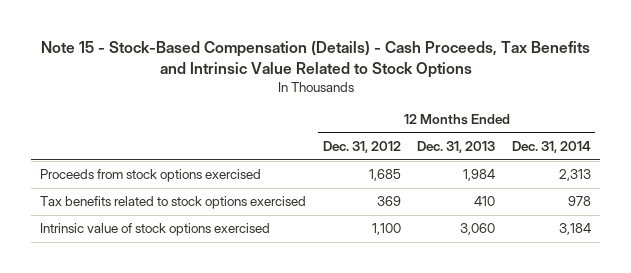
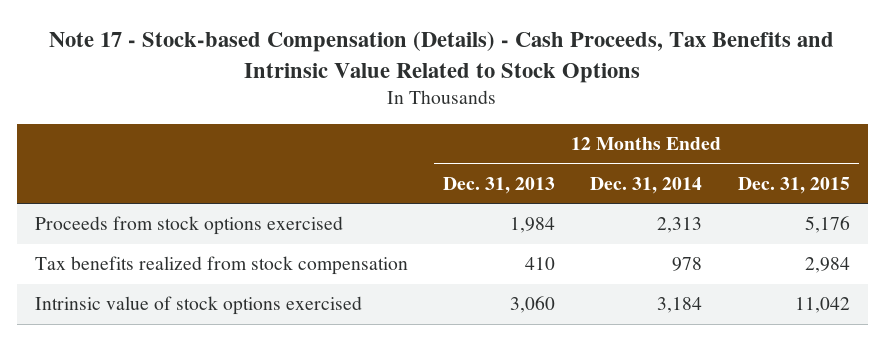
- Note 15 - Stock-Based Compensation (Details) - Cash Proceeds, Tax Benefits and Intrinsic Value Related to Stock Options
+ Note 17 - Stock-based Compensation (Details) - Cash Proceeds, Tax Benefits and Intrinsic Value Related to Stock Options
- | 12 Months Ended Dec. 31, 2012 | 12 Months Ended Dec. 31, 2013 | 12 Months Ended Dec. 31, 2014
+ | 12 Months Ended Dec. 31, 2013 | 12 Months Ended Dec. 31, 2014 | 12 Months Ended Dec. 31, 2015
- Tax benefits related to stock options exercised | 369 | 410 | 978
+ Tax benefits realized from stock compensation | 410 | 978 | 2,984

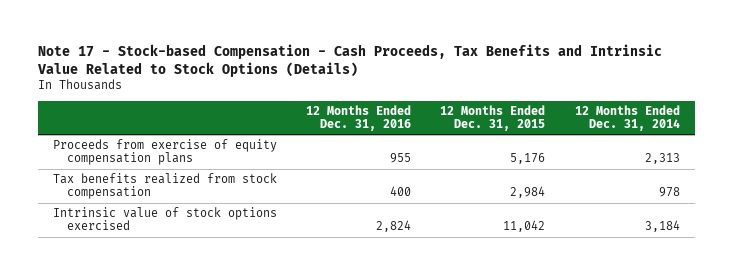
- Note 17 - Stock-based Compensation (Details) - Cash Proceeds, Tax Benefits and Intrinsic Value Related to Stock Options
+ Note 17 - Stock-based Compensation - Cash Proceeds, Tax Benefits and Intrinsic Value Related to Stock Options (Details)
- | 12 Months Ended Dec. 31, 2013 | 12 Months Ended Dec. 31, 2014 | 12 Months Ended Dec. 31, 2015
+ | 12 Months Ended Dec. 31, 2016 | 12 Months Ended Dec. 31, 2015 | 12 Months Ended Dec. 31, 2014
- Proceeds from stock options exercised | 1,984 | 2,313 | 5,176
+ Proceeds from exercise of equity compensation plans | 955 | 5,176 | 2,313

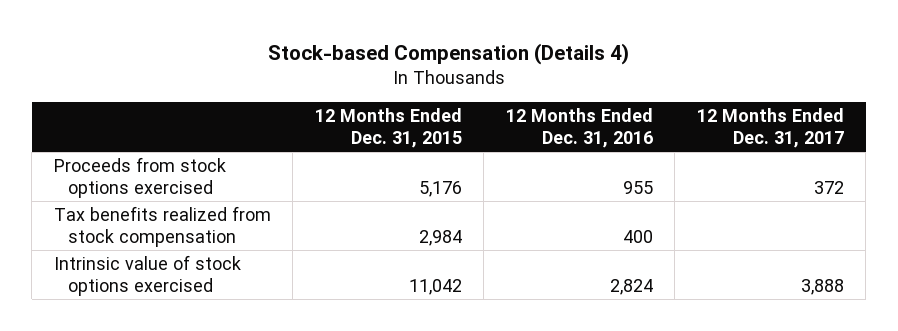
- Note 17 - Stock-based Compensation - Cash Proceeds, Tax Benefits and Intrinsic Value Related to Stock Options (Details)
+ Stock-based Compensation (Details 4)
- | 12 Months Ended Dec. 31, 2016 | 12 Months Ended Dec. 31, 2015 | 12 Months Ended Dec. 31, 2014
+ | 12 Months Ended Dec. 31, 2015 | 12 Months Ended Dec. 31, 2016 | 12 Months Ended Dec. 31, 2017
- Proceeds from exercise of equity compensation plans | 955 | 5,176 | 2,313
+ Proceeds from stock options exercised | 5,176 | 955 | 372

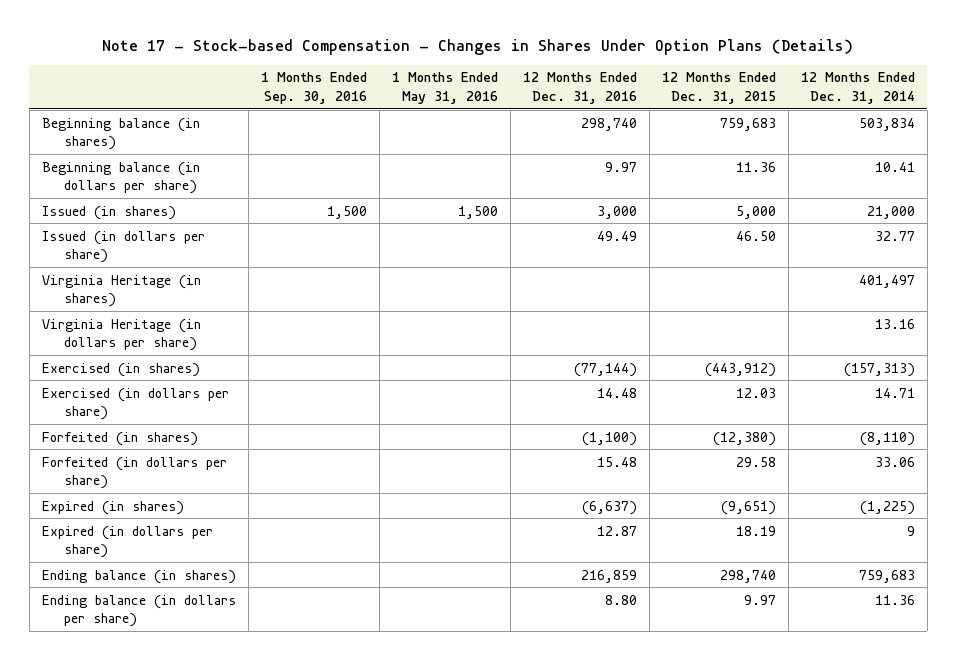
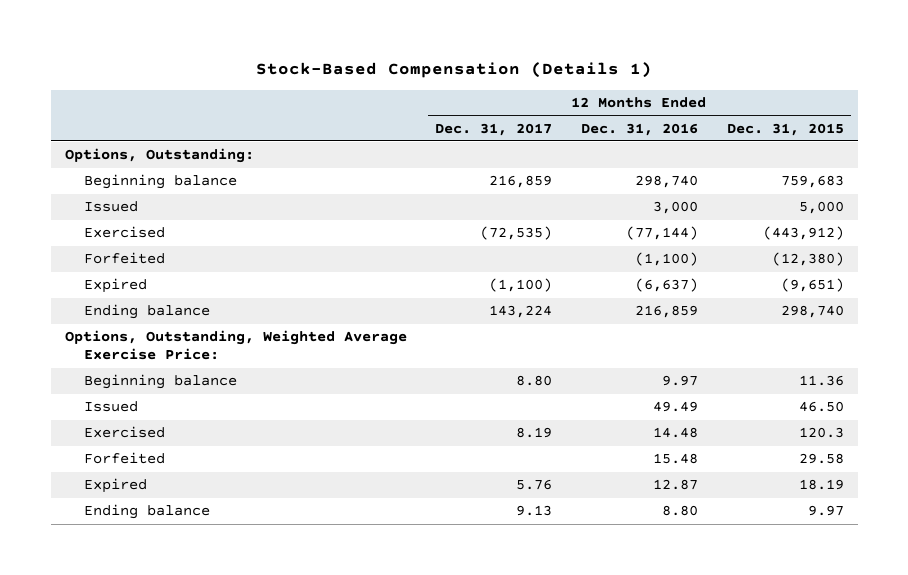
- Note 17 - Stock-based Compensation - Changes in Shares Under Option Plans (Details)
+ Stock-Based Compensation (Details 1)
- | 1 Months Ended Sep. 30, 2016 | 1 Months Ended May 31, 2016 | 12 Months Ended Dec. 31, 2016 | 12 Months Ended Dec. 31, 2015 | 12 Months Ended Dec. 31, 2014
+ | 12 Months Ended Dec. 31, 2017 | 12 Months Ended Dec. 31, 2016 | 12 Months Ended Dec. 31, 2015
- Beginning balance (in shares) | | | 298,740 | 759,683 | 503,834
- Beginning balance (in dollars per share) | | | 9.97 | 11.36 | 10.41
- Issued (in shares) | 1,500 | 1,500 | 3,000 | 5,000 | 21,000
- Issued (in dollars per share) | | | 49.49 | 46.50 | 32.77
- Virginia Heritage (in shares) | | | | | 401,497
- Virginia Heritage (in dollars per share) | | | | | 13.16
- Exercised (in shares) | | | (77,144) | (443,912) | (157,313)
- Exercised (in dollars per share) | | | 14.48 | 12.03 | 14.71
- Forfeited (in shares) | | | (1,100) | (12,380) | (8,110)
- Forfeited (in dollars per share) | | | 15.48 | 29.58 | 33.06
- Expired (in shares) | | | (6,637) | (9,651) | (1,225)
- Expired (in dollars per share) | | | 12.87 | 18.19 | 9
- Ending balance (in shares) | | | 216,859 | 298,740 | 759,683
- Ending balance (in dollars per share) | | | 8.80 | 9.97 | 11.36
+ Options, Outstanding:
+ Beginning balance | 216,859 | 298,740 | 759,683
+ Issued | | 3,000 | 5,000
+ Exercised | (72,535) | (77,144) | (443,912)
+ Forfeited | | (1,100) | (12,380)
+ Expired | (1,100) | (6,637) | (9,651)
+ Ending balance | 143,224 | 216,859 | 298,740
+ Options, Outstanding, Weighted Average Exercise Price:
+ Beginning balance | 8.80 | 9.97 | 11.36
+ Issued | | 49.49 | 46.50
+ Exercised | 8.19 | 14.48 | 120.3
+ Forfeited | | 15.48 | 29.58
+ Expired | 5.76 | 12.87 | 18.19
+ Ending balance | 9.13 | 8.80 | 9.97

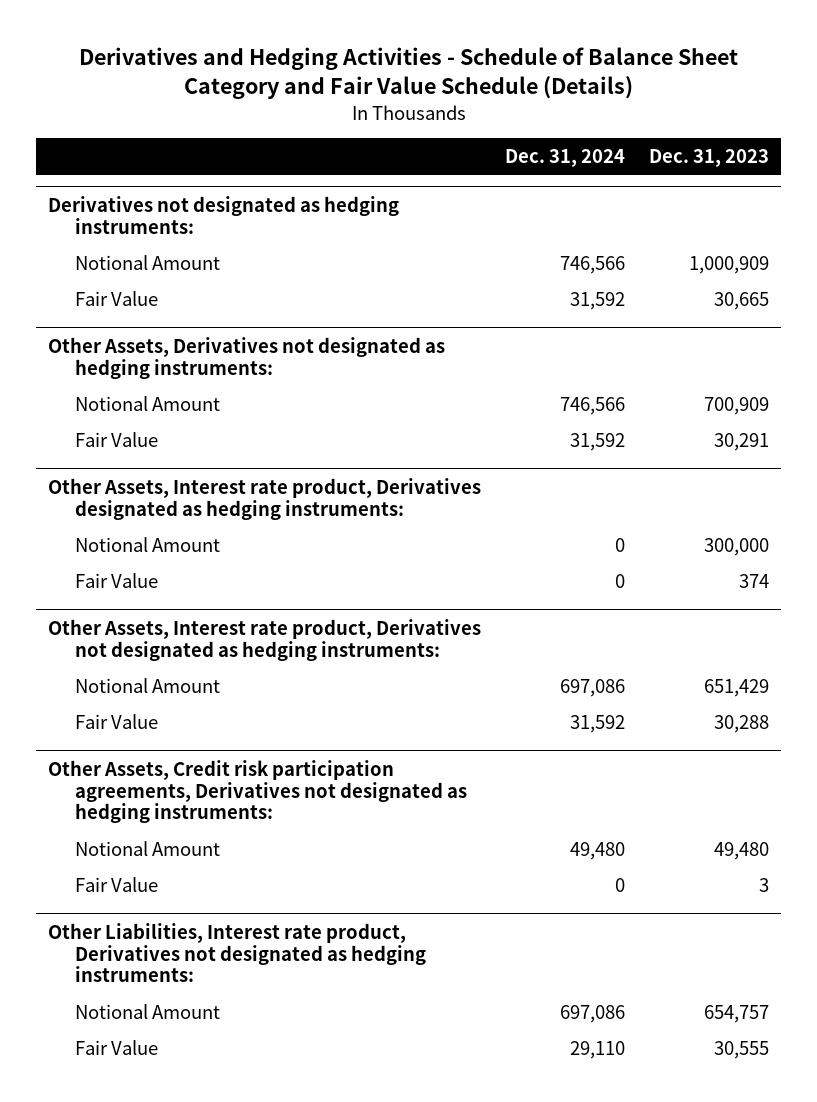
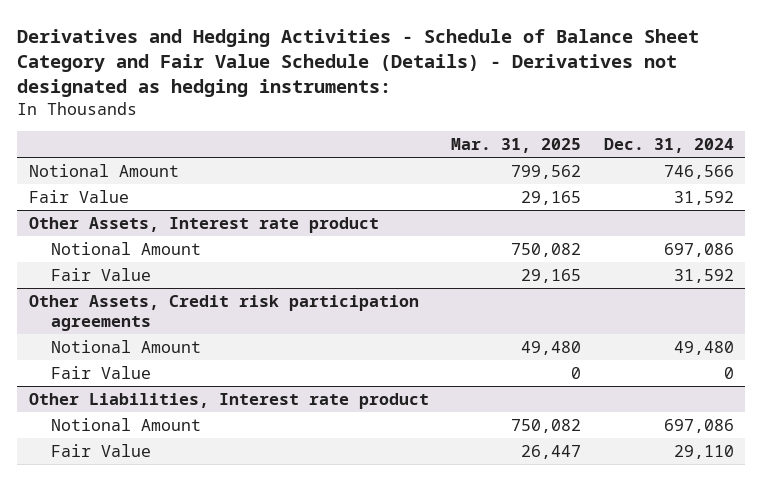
- Derivatives and Hedging Activities - Schedule of Balance Sheet Category and Fair Value Schedule (Details)
+ Derivatives and Hedging Activities - Schedule of Balance Sheet Category and Fair Value Schedule (Details) - Derivatives not designated as hedging instruments:
- | Dec. 31, 2024 | Dec. 31, 2023
+ | Mar. 31, 2025 | Dec. 31, 2024
- Derivatives not designated as hedging instruments:
- Other Assets, Derivatives not designated as hedging instruments:
- Notional Amount | 746,566 | 700,909
- Fair Value | 31,592 | 30,291
- Other Assets, Interest rate product, Derivatives designated as hedging instruments:
- Notional Amount | 0 | 300,000
- Fair Value | 0 | 374
- Other Assets, Interest rate product, Derivatives not designated as hedging instruments:
+ Other Assets, Interest rate product
- Other Assets, Credit risk participation agreements, Derivatives not designated as hedging instruments:
+ Other Assets, Credit risk participation agreements
- Other Liabilities, Interest rate product, Derivatives not designated as hedging instruments:
+ Other Liabilities, Interest rate product

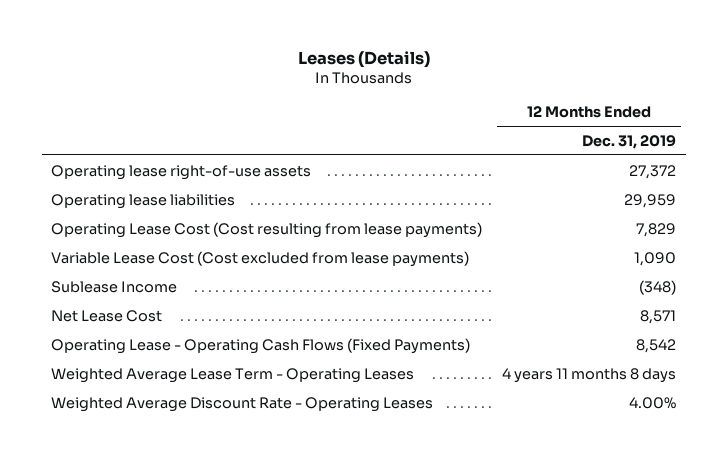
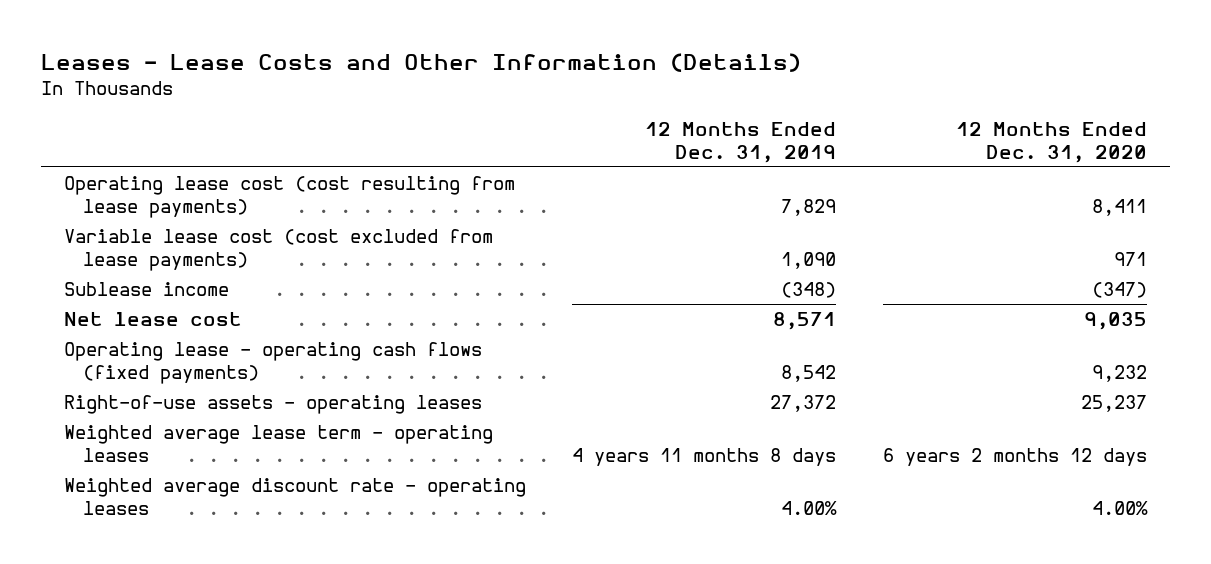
- Leases (Details)
+ Leases - Lease Costs and Other Information (Details)
- | 12 Months Ended Dec. 31, 2019
+ | 12 Months Ended Dec. 31, 2019 | 12 Months Ended Dec. 31, 2020
- Operating lease right-of-use assets | 27,372
- Operating lease liabilities | 29,959
- Operating Lease Cost (Cost resulting from lease payments) | 7,829
- Variable Lease Cost (Cost excluded from lease payments) | 1,090
- Sublease Income | (348)
- Net Lease Cost | 8,571
- Operating Lease - Operating Cash Flows (Fixed Payments) | 8,542
- Weighted Average Lease Term - Operating Leases | 4 years 11 months 8 days
- Weighted Average Discount Rate - Operating Leases | 4.00%
+ Operating lease cost (cost resulting from lease payments) | 7,829 | 8,411
+ Variable lease cost (cost excluded from lease payments) | 1,090 | 971
+ Sublease income | (348) | (347)
+ Net lease cost | 8,571 | 9,035
+ Operating lease - operating cash flows (fixed payments) | 8,542 | 9,232
+ Right-of-use assets - operating leases | 27,372 | 25,237
+ Weighted average lease term - operating leases | 4 years 11 months 8 days | 6 years 2 months 12 days
+ Weighted average discount rate - operating leases | 4.00% | 4.00%

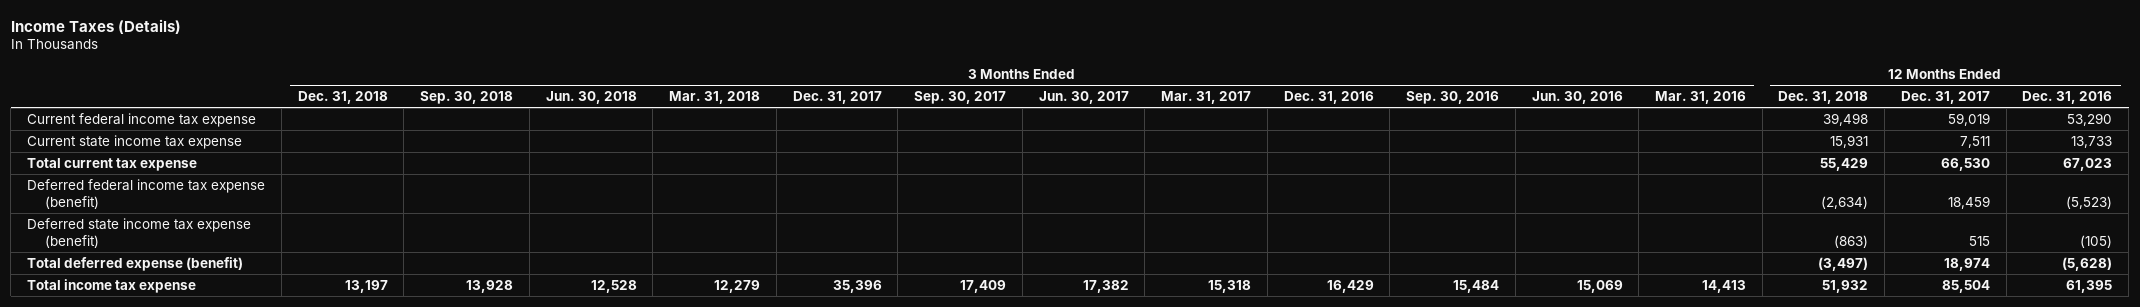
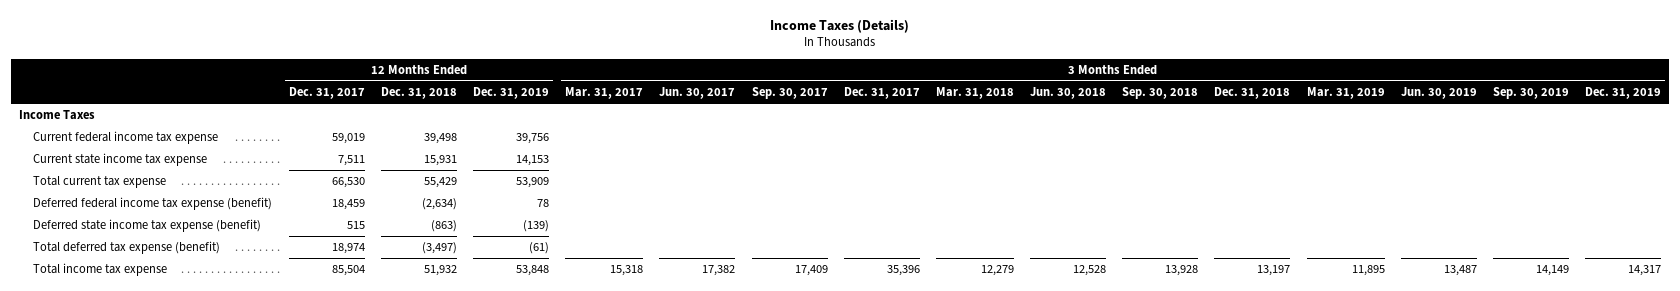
- | 3 Months Ended Dec. 31, 2018 | 3 Months Ended Sep. 30, 2018 | 3 Months Ended Jun. 30, 2018 | 3 Months Ended Mar. 31, 2018 | 3 Months Ended Dec. 31, 2017 | 3 Months Ended Sep. 30, 2017 | 3 Months Ended Jun. 30, 2017 | 3 Months Ended Mar. 31, 2017 | 3 Months Ended Dec. 31, 2016 | 3 Months Ended Sep. 30, 2016 | 3 Months Ended Jun. 30, 2016 | 3 Months Ended Mar. 31, 2016 | 12 Months Ended Dec. 31, 2018 | 12 Months Ended Dec. 31, 2017 | 12 Months Ended Dec. 31, 2016
+ | 12 Months Ended Dec. 31, 2017 | 12 Months Ended Dec. 31, 2018 | 12 Months Ended Dec. 31, 2019 | 3 Months Ended Mar. 31, 2017 | 3 Months Ended Jun. 30, 2017 | 3 Months Ended Sep. 30, 2017 | 3 Months Ended Dec. 31, 2017 | 3 Months Ended Mar. 31, 2018 | 3 Months Ended Jun. 30, 2018 | 3 Months Ended Sep. 30, 2018 | 3 Months Ended Dec. 31, 2018 | 3 Months Ended Mar. 31, 2019 | 3 Months Ended Jun. 30, 2019 | 3 Months Ended Sep. 30, 2019 | 3 Months Ended Dec. 31, 2019
+ Income Taxes
- Total deferred expense (benefit) | | | | | | | | | | | | | (3,497) | 18,974 | (5,628)
+ Total deferred tax expense (benefit) | 18,974 | (3,497) | (61) | | | | | | | | | | | |

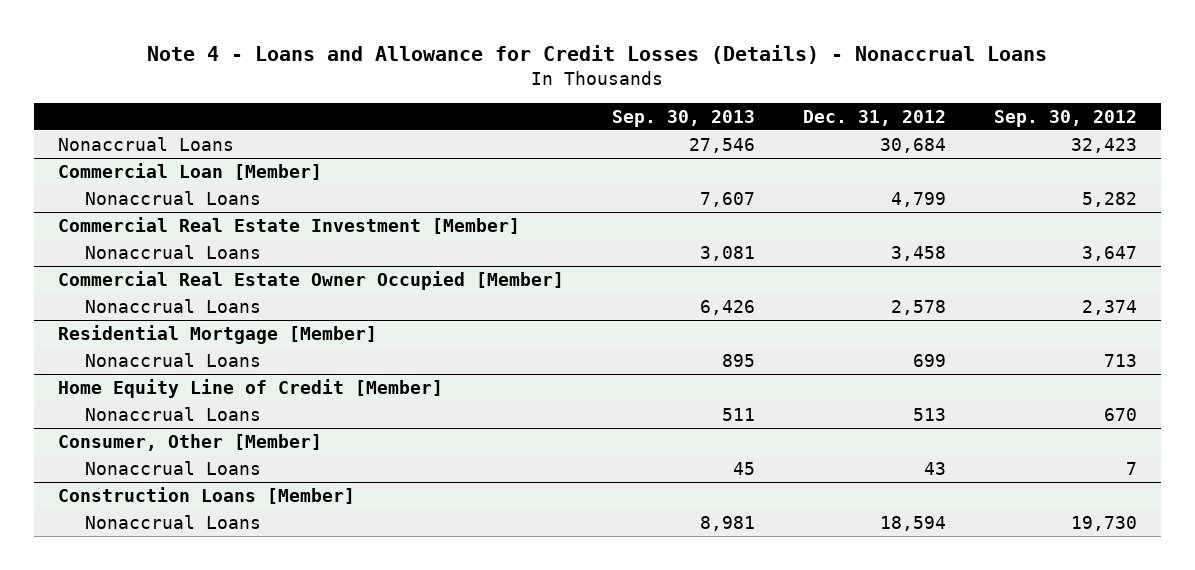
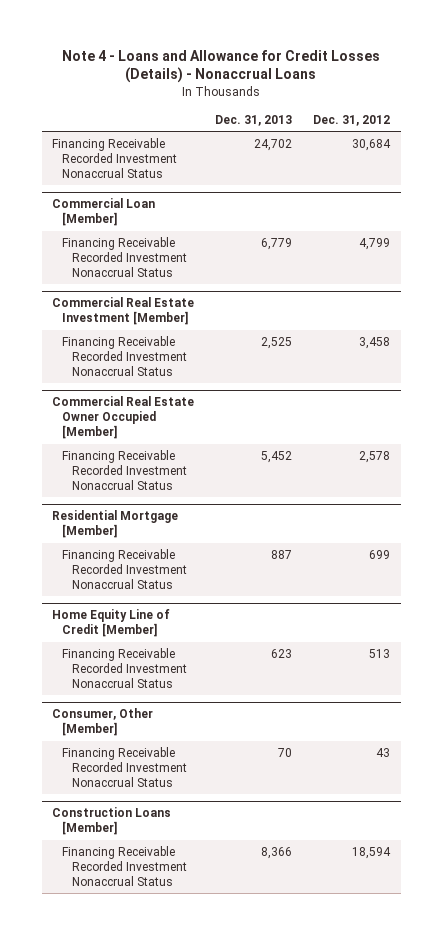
- | Sep. 30, 2013 | Dec. 31, 2012 | Sep. 30, 2012
+ | Dec. 31, 2013 | Dec. 31, 2012
- Nonaccrual Loans | 27,546 | 30,684 | 32,423
+ Financing Receivable Recorded Investment Nonaccrual Status | 24,702 | 30,684
@ Commercial Loan [Member]
- Nonaccrual Loans | 7,607 | 4,799 | 5,282
+ Financing Receivable Recorded Investment Nonaccrual Status | 6,779 | 4,799
@ Commercial Real Estate Investment [Member]
- Nonaccrual Loans | 3,081 | 3,458 | 3,647
+ Financing Receivable Recorded Investment Nonaccrual Status | 2,525 | 3,458
@ Commercial Real Estate Owner Occupied [Member]
- Nonaccrual Loans | 6,426 | 2,578 | 2,374
+ Financing Receivable Recorded Investment Nonaccrual Status | 5,452 | 2,578
@ Residential Mortgage [Member]
- Nonaccrual Loans | 895 | 699 | 713
+ Financing Receivable Recorded Investment Nonaccrual Status | 887 | 699
@ Home Equity Line of Credit [Member]
- Nonaccrual Loans | 511 | 513 | 670
+ Financing Receivable Recorded Investment Nonaccrual Status | 623 | 513
@ Consumer, Other [Member]
- Nonaccrual Loans | 45 | 43 | 7
+ Financing Receivable Recorded Investment Nonaccrual Status | 70 | 43
@ Construction Loans [Member]
- Nonaccrual Loans | 8,981 | 18,594 | 19,730
+ Financing Receivable Recorded Investment Nonaccrual Status | 8,366 | 18,594

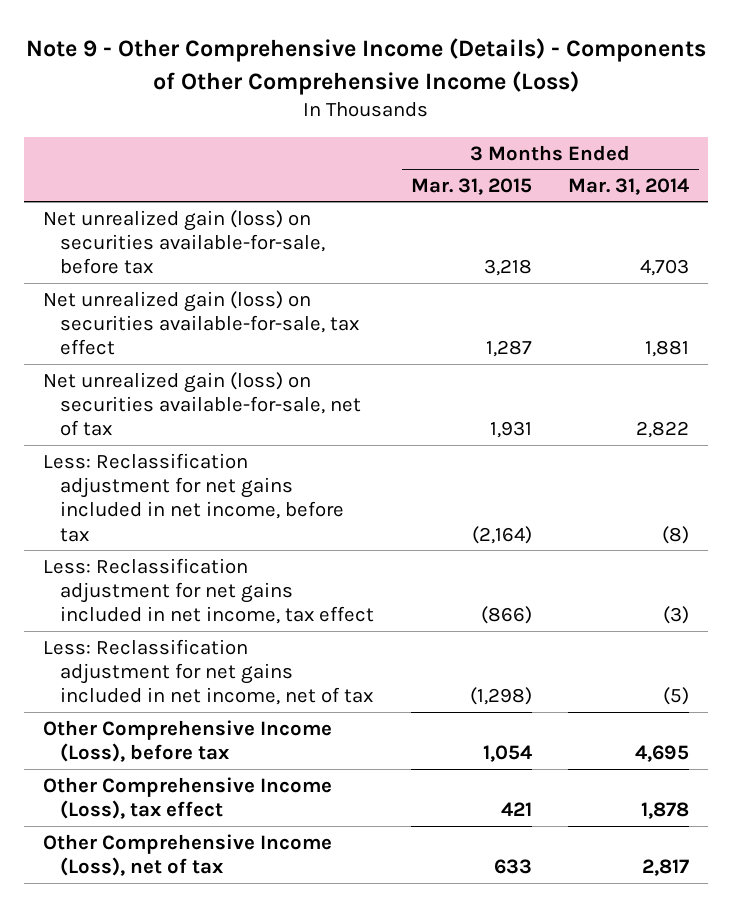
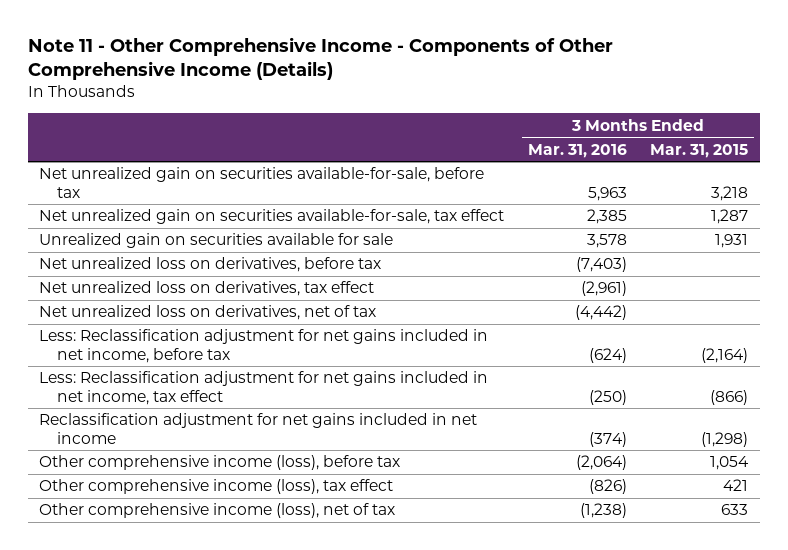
- Note 9 - Other Comprehensive Income (Details) - Components of Other Comprehensive Income (Loss)
+ Note 11 - Other Comprehensive Income - Components of Other Comprehensive Income (Details)
- | 3 Months Ended Mar. 31, 2015 | 3 Months Ended Mar. 31, 2014
+ | 3 Months Ended Mar. 31, 2016 | 3 Months Ended Mar. 31, 2015
- Net unrealized gain (loss) on securities available-for-sale, before tax | 3,218 | 4,703
- Net unrealized gain (loss) on securities available-for-sale, tax effect | 1,287 | 1,881
- Net unrealized gain (loss) on securities available-for-sale, net of tax | 1,931 | 2,822
+ Net unrealized gain on securities available-for-sale, before tax | 5,963 | 3,218
+ Net unrealized gain on securities available-for-sale, tax effect | 2,385 | 1,287
+ Unrealized gain on securities available for sale | 3,578 | 1,931
+ Net unrealized loss on derivatives, before tax | (7,403) |
+ Net unrealized loss on derivatives, tax effect | (2,961) |
+ Net unrealized loss on derivatives, net of tax | (4,442) |
- Less: Reclassification adjustment for net gains included in net income, net of tax | (1,298) | (5)
- Other Comprehensive Income (Loss), before tax | 1,054 | 4,695
- Other Comprehensive Income (Loss), tax effect | 421 | 1,878
- Other Comprehensive Income (Loss), net of tax | 633 | 2,817
+ Reclassification adjustment for net gains included in net income | (374) | (1,298)
+ Other comprehensive income (loss), before tax | (2,064) | 1,054
+ Other comprehensive income (loss), tax effect | (826) | 421
+ Other comprehensive income (loss), net of tax | (1,238) | 633

